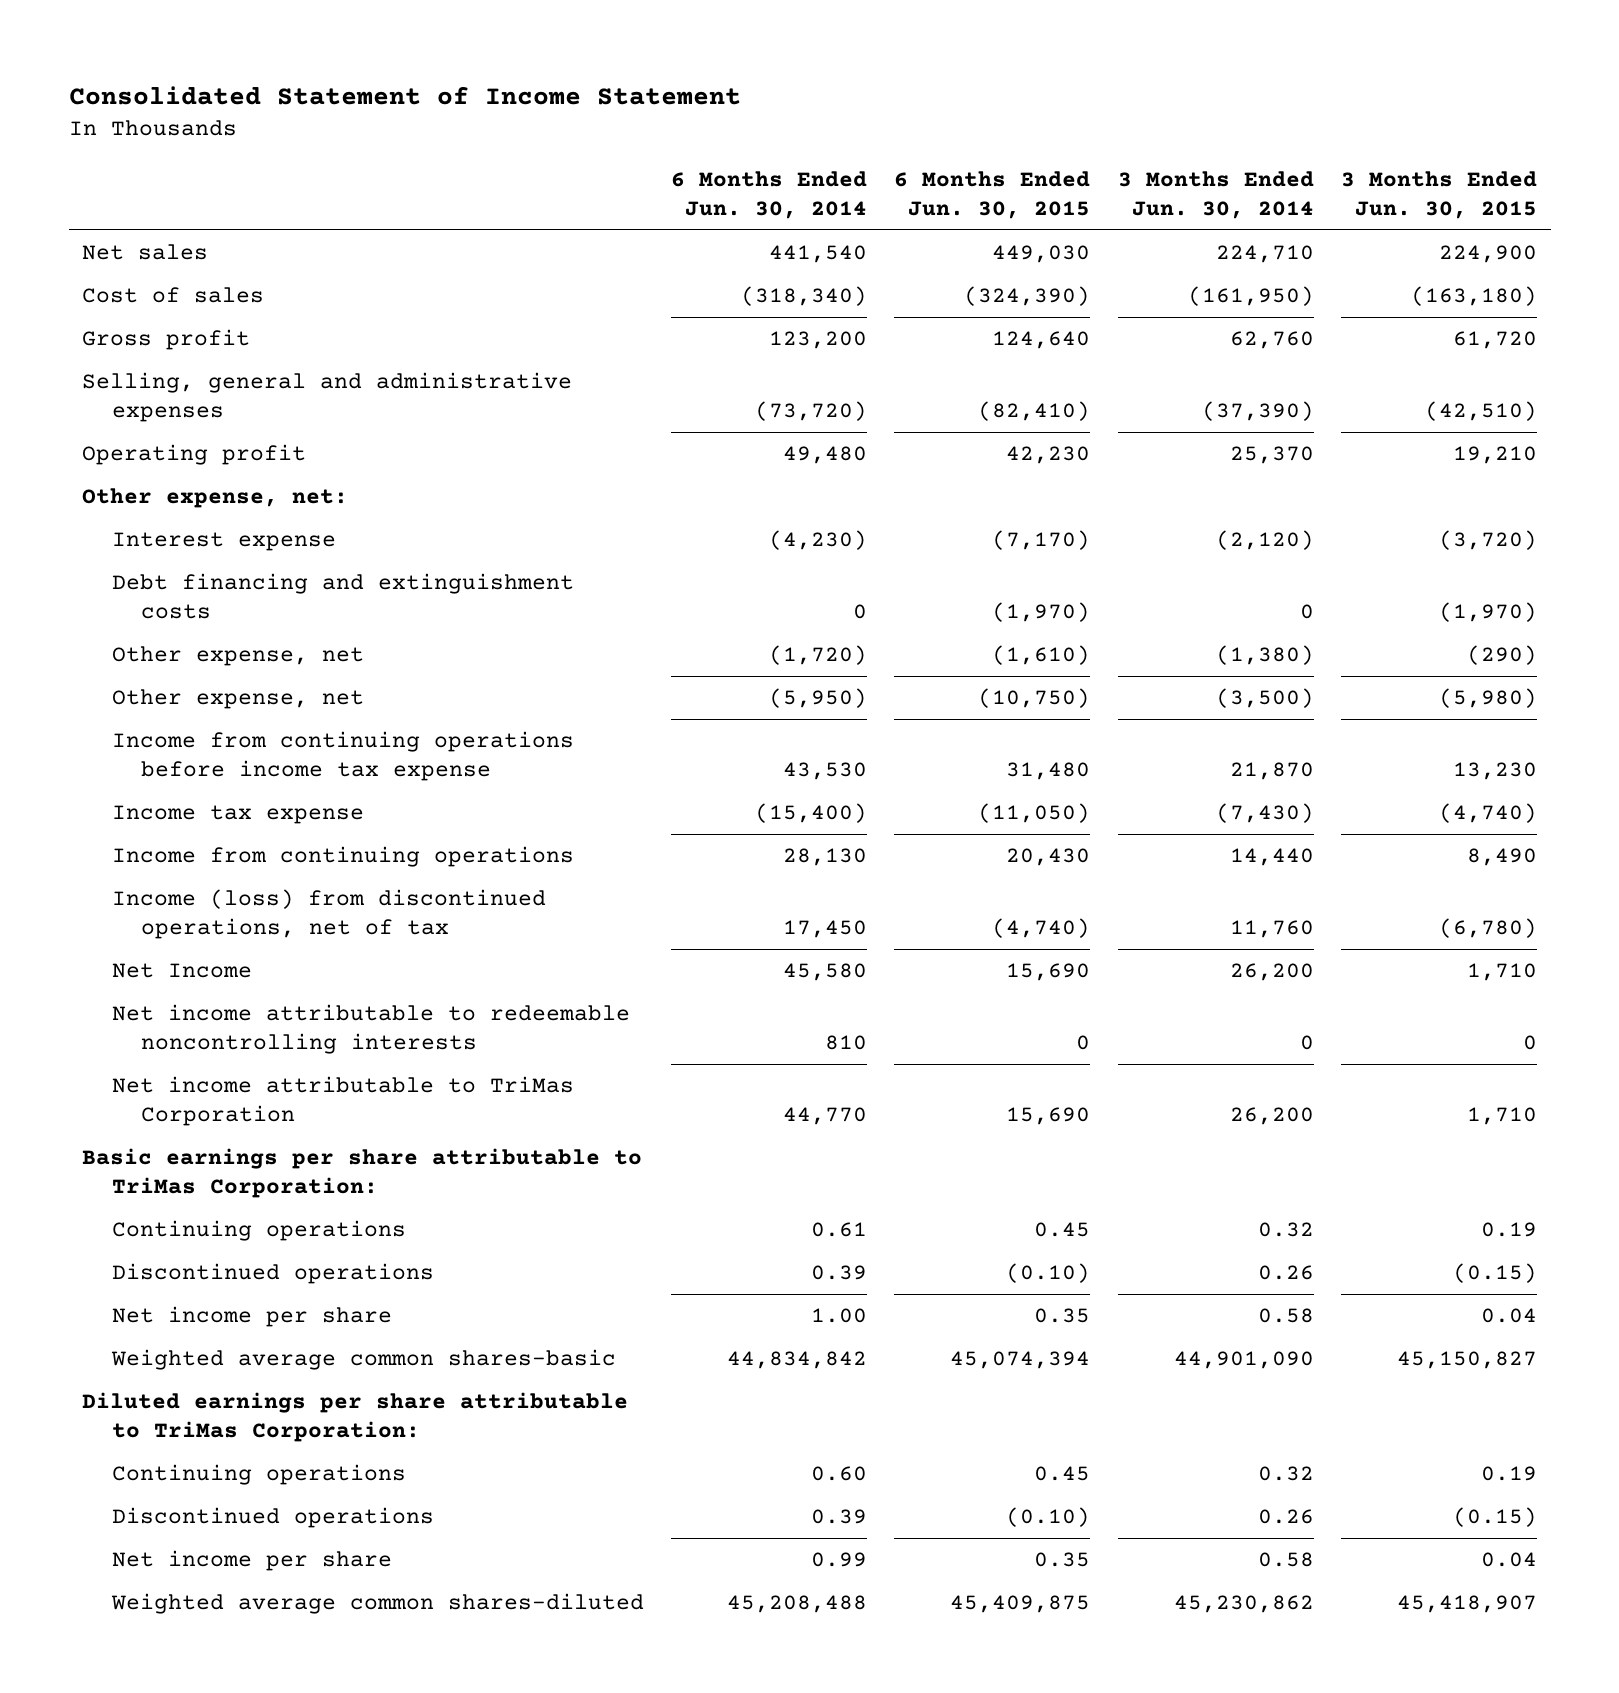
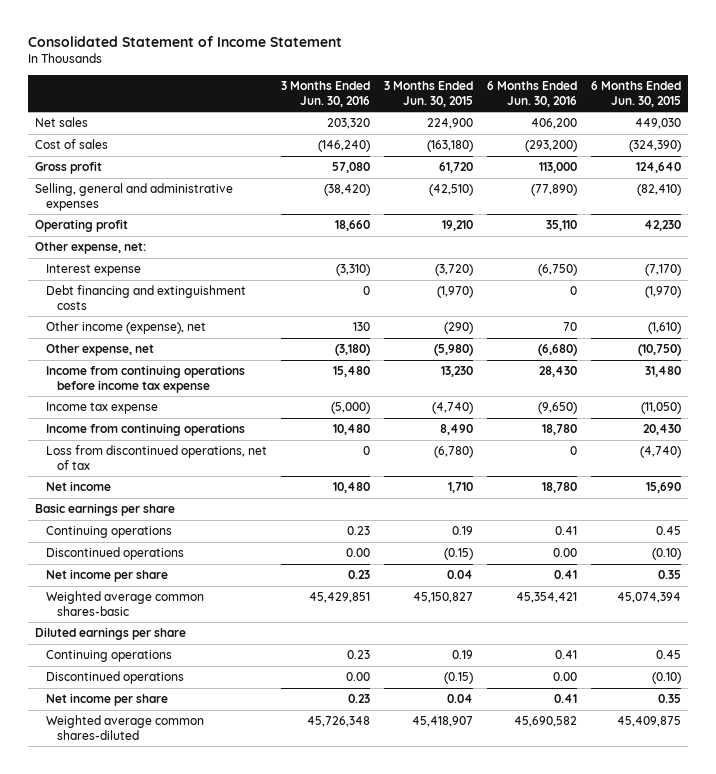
- | 6 Months Ended Jun. 30, 2014 | 6 Months Ended Jun. 30, 2015 | 3 Months Ended Jun. 30, 2014 | 3 Months Ended Jun. 30, 2015
+ | 3 Months Ended Jun. 30, 2016 | 3 Months Ended Jun. 30, 2015 | 6 Months Ended Jun. 30, 2016 | 6 Months Ended Jun. 30, 2015
- Other expense, net | (1,720) | (1,610) | (1,380) | (290)
+ Other income (expense), net | 130 | (290) | 70 | (1,610)
- Income (loss) from discontinued operations, net of tax | 17,450 | (4,740) | 11,760 | (6,780)
- Net Income | 45,580 | 15,690 | 26,200 | 1,710
- Net income attributable to redeemable noncontrolling interests | 810 | 0 | 0 | 0
- Net income attributable to TriMas Corporation | 44,770 | 15,690 | 26,200 | 1,710
- Basic earnings per share attributable to TriMas Corporation:
+ Loss from discontinued operations, net of tax | 0 | (6,780) | 0 | (4,740)
+ Net income | 10,480 | 1,710 | 18,780 | 15,690
+ Basic earnings per share
- Diluted earnings per share attributable to TriMas Corporation:
+ Diluted earnings per share

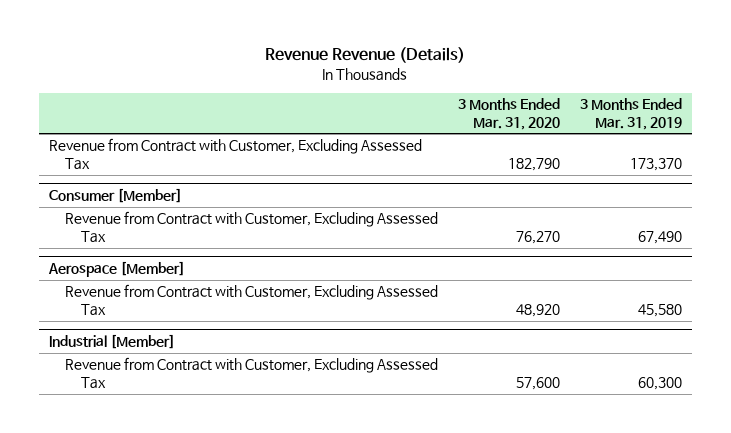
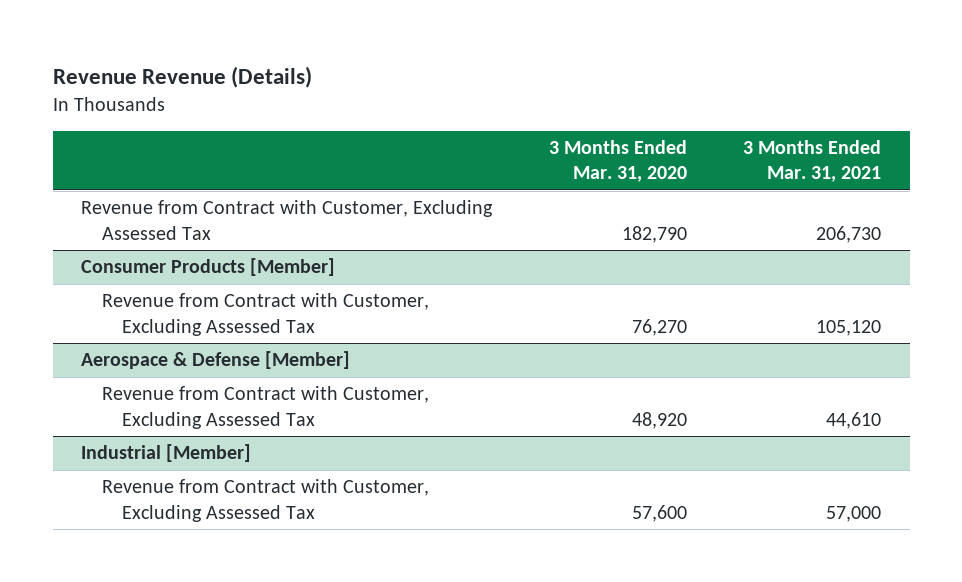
- | 3 Months Ended Mar. 31, 2020 | 3 Months Ended Mar. 31, 2019
+ | 3 Months Ended Mar. 31, 2020 | 3 Months Ended Mar. 31, 2021
- Consumer [Member]
+ Consumer Products [Member]
- Aerospace [Member]
+ Aerospace & Defense [Member]

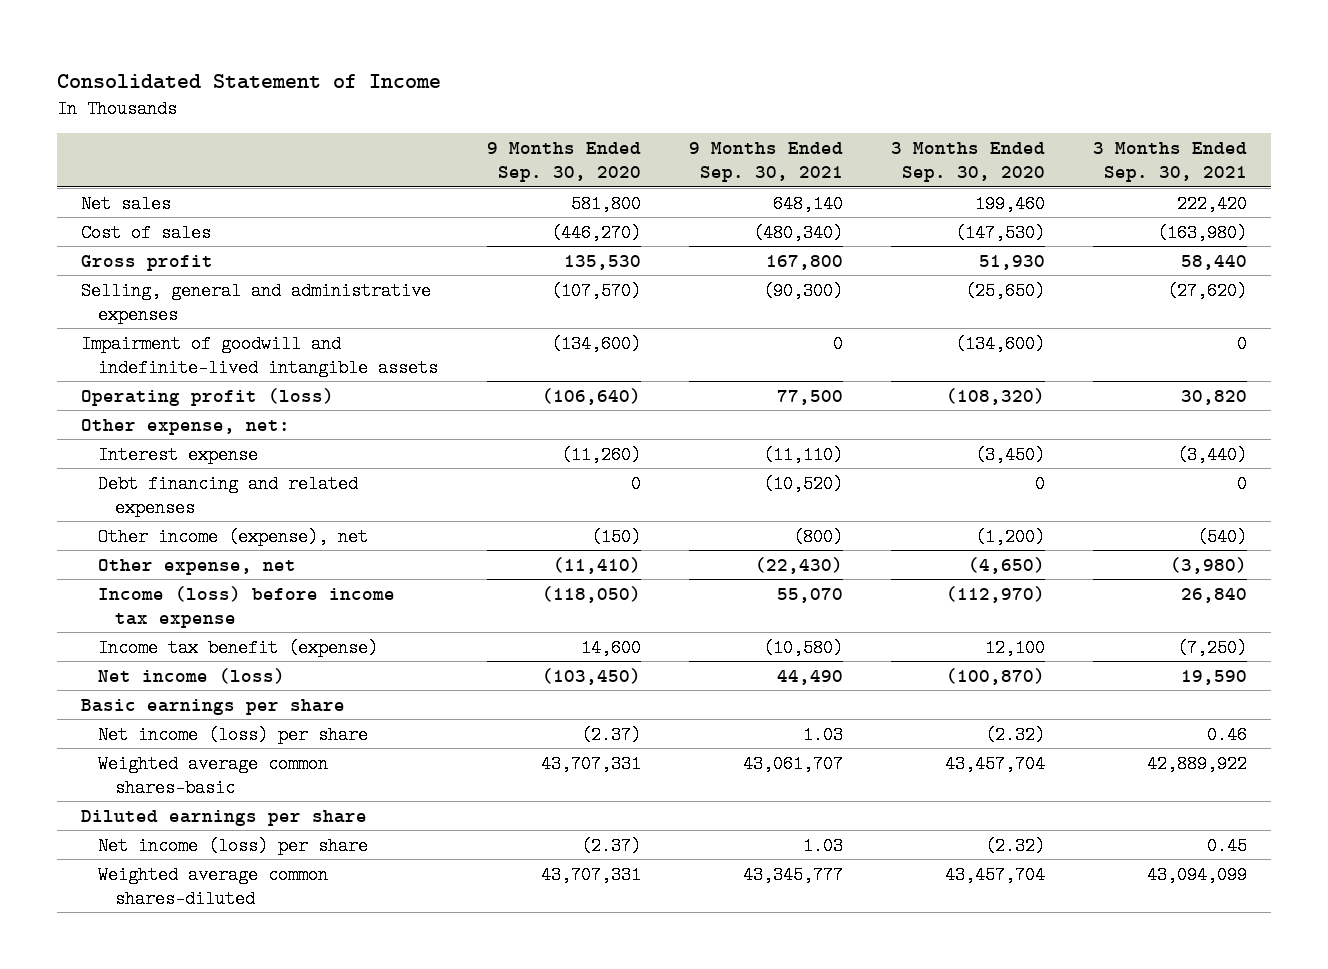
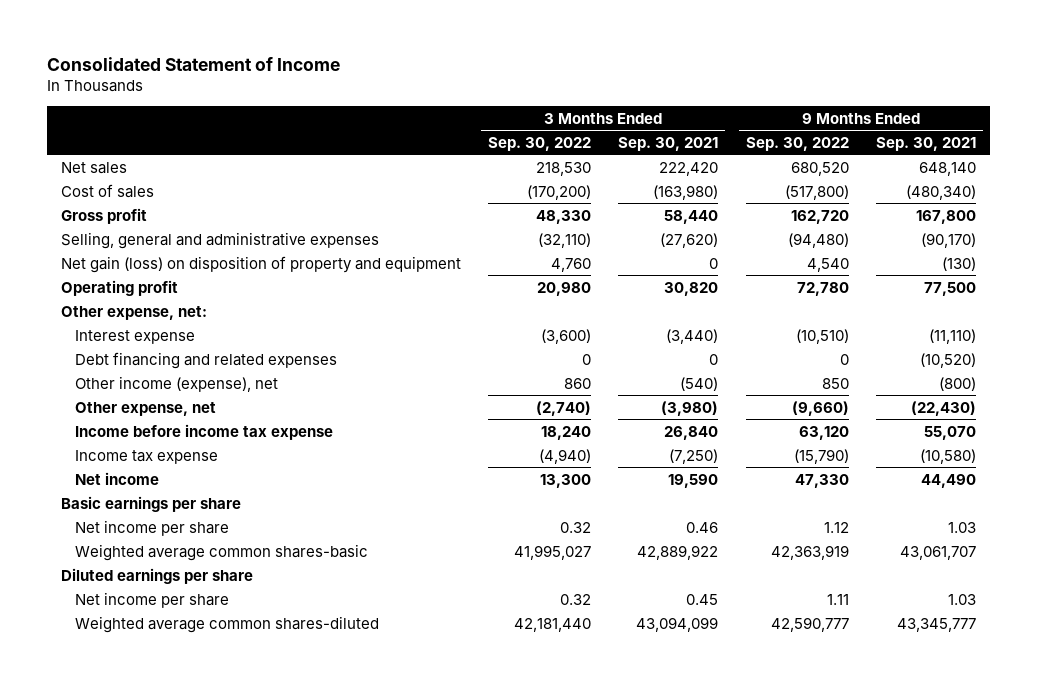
- | 9 Months Ended Sep. 30, 2020 | 9 Months Ended Sep. 30, 2021 | 3 Months Ended Sep. 30, 2020 | 3 Months Ended Sep. 30, 2021
+ | 3 Months Ended Sep. 30, 2022 | 3 Months Ended Sep. 30, 2021 | 9 Months Ended Sep. 30, 2022 | 9 Months Ended Sep. 30, 2021
- Selling, general and administrative expenses | (107,570) | (90,300) | (25,650) | (27,620)
- Impairment of goodwill and indefinite-lived intangible assets | (134,600) | 0 | (134,600) | 0
- Operating profit (loss) | (106,640) | 77,500 | (108,320) | 30,820
+ Selling, general and administrative expenses | (32,110) | (27,620) | (94,480) | (90,170)
+ Net gain (loss) on disposition of property and equipment | 4,760 | 0 | 4,540 | (130)
+ Operating profit | 20,980 | 30,820 | 72,780 | 77,500
- Income (loss) before income tax expense | (118,050) | 55,070 | (112,970) | 26,840
- Income tax benefit (expense) | 14,600 | (10,580) | 12,100 | (7,250)
- Net income (loss) | (103,450) | 44,490 | (100,870) | 19,590
+ Income before income tax expense | 18,240 | 26,840 | 63,120 | 55,070
+ Income tax expense | (4,940) | (7,250) | (15,790) | (10,580)
+ Net income | 13,300 | 19,590 | 47,330 | 44,490
- Net income (loss) per share | (2.37) | 1.03 | (2.32) | 0.46
+ Net income per share | 0.32 | 0.46 | 1.12 | 1.03
- Net income (loss) per share | (2.37) | 1.03 | (2.32) | 0.45
+ Net income per share | 0.32 | 0.45 | 1.11 | 1.03

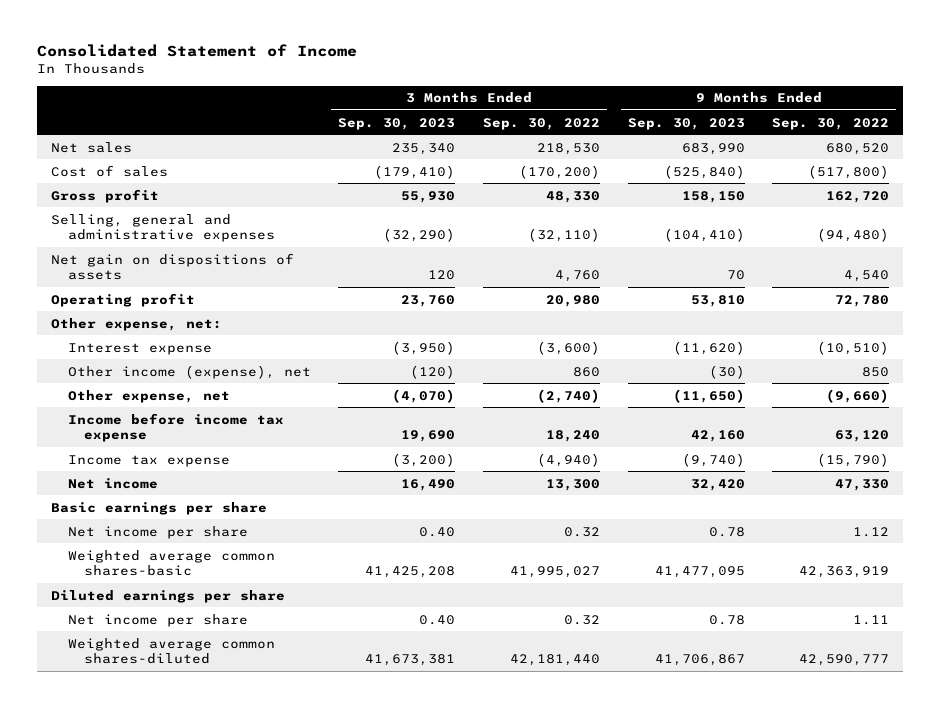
- | 3 Months Ended Sep. 30, 2022 | 3 Months Ended Sep. 30, 2021 | 9 Months Ended Sep. 30, 2022 | 9 Months Ended Sep. 30, 2021
+ | 3 Months Ended Sep. 30, 2023 | 3 Months Ended Sep. 30, 2022 | 9 Months Ended Sep. 30, 2023 | 9 Months Ended Sep. 30, 2022
- Net gain (loss) on disposition of property and equipment | 4,760 | 0 | 4,540 | (130)
+ Net gain on dispositions of assets | 120 | 4,760 | 70 | 4,540
- Debt financing and related expenses | 0 | 0 | 0 | (10,520)

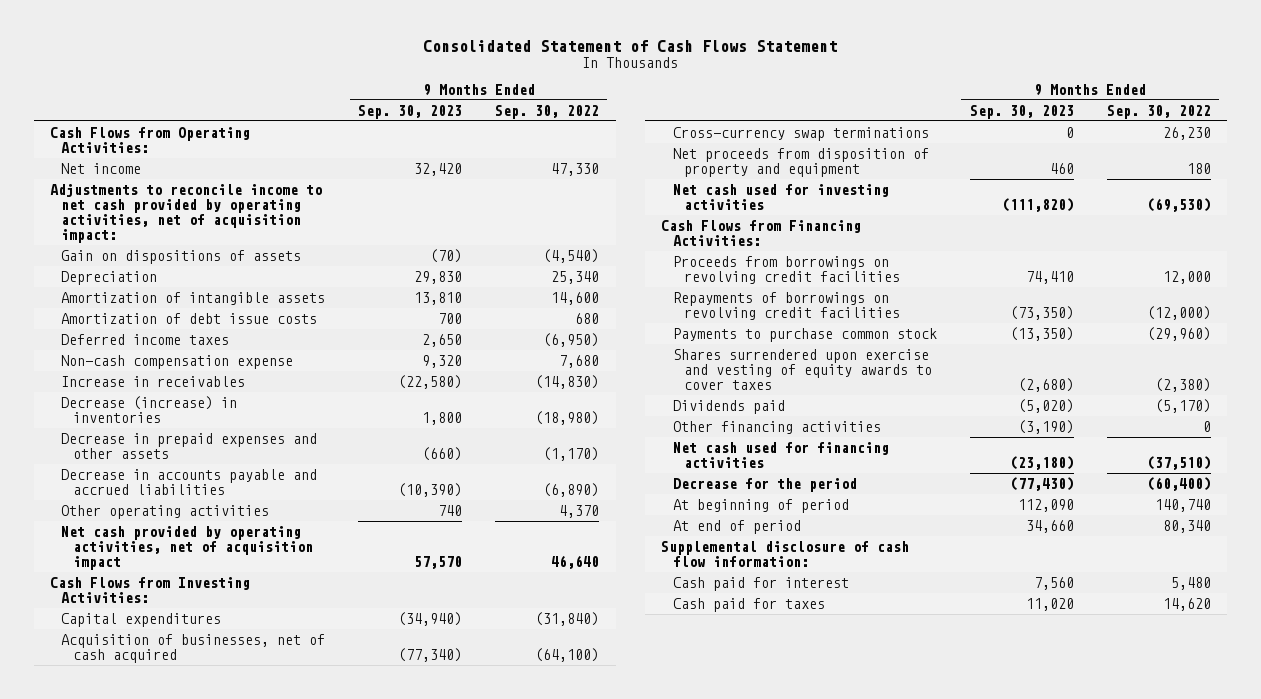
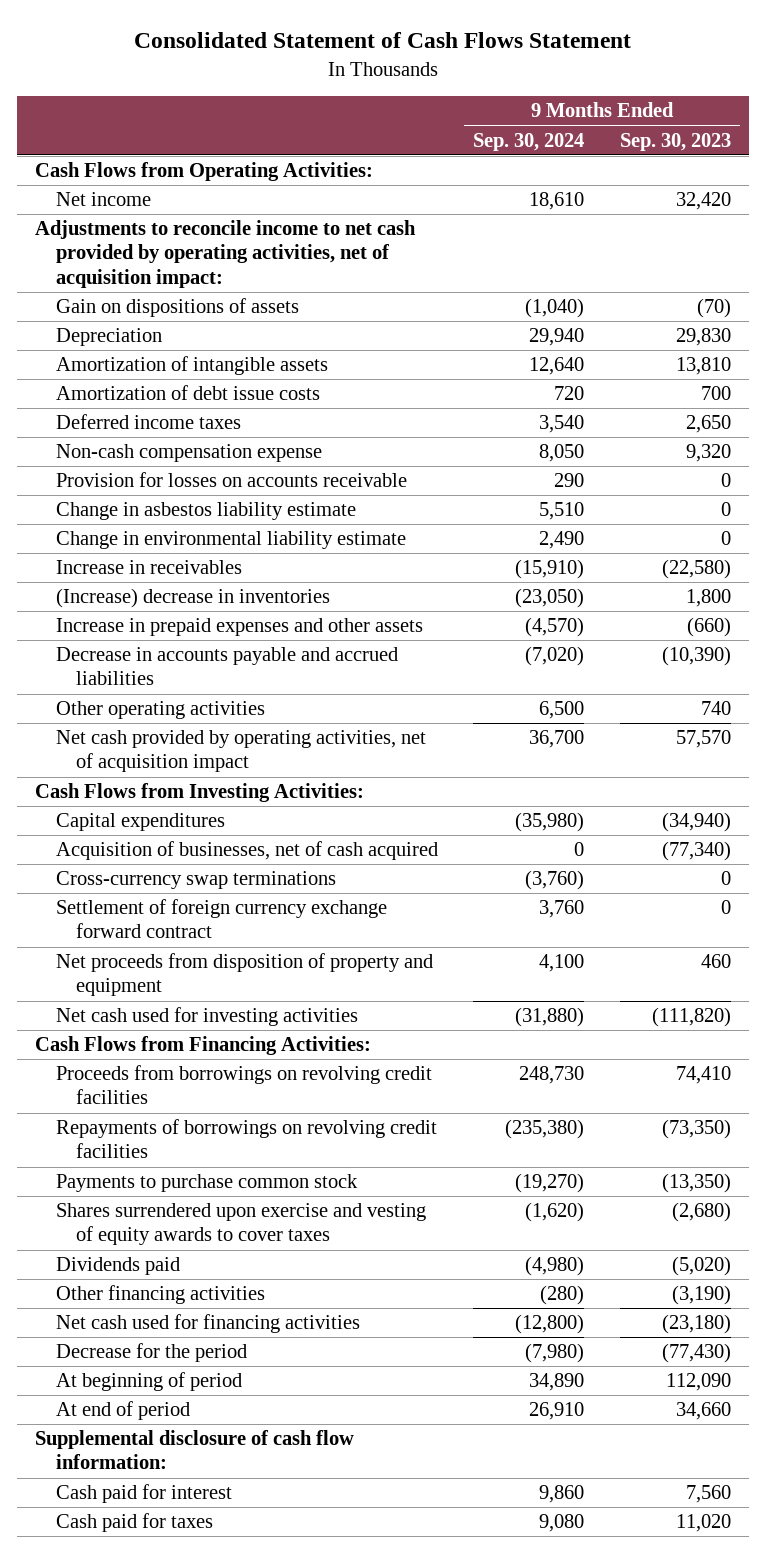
- | 9 Months Ended Sep. 30, 2023 | 9 Months Ended Sep. 30, 2022
+ | 9 Months Ended Sep. 30, 2024 | 9 Months Ended Sep. 30, 2023
+ Provision for losses on accounts receivable | 290 | 0
+ Change in asbestos liability estimate | 5,510 | 0
+ Change in environmental liability estimate | 2,490 | 0
- Decrease (increase) in inventories | 1,800 | (18,980)
- Decrease in prepaid expenses and other assets | (660) | (1,170)
+ (Increase) decrease in inventories | (23,050) | 1,800
+ Increase in prepaid expenses and other assets | (4,570) | (660)
+ Settlement of foreign currency exchange forward contract | 3,760 | 0

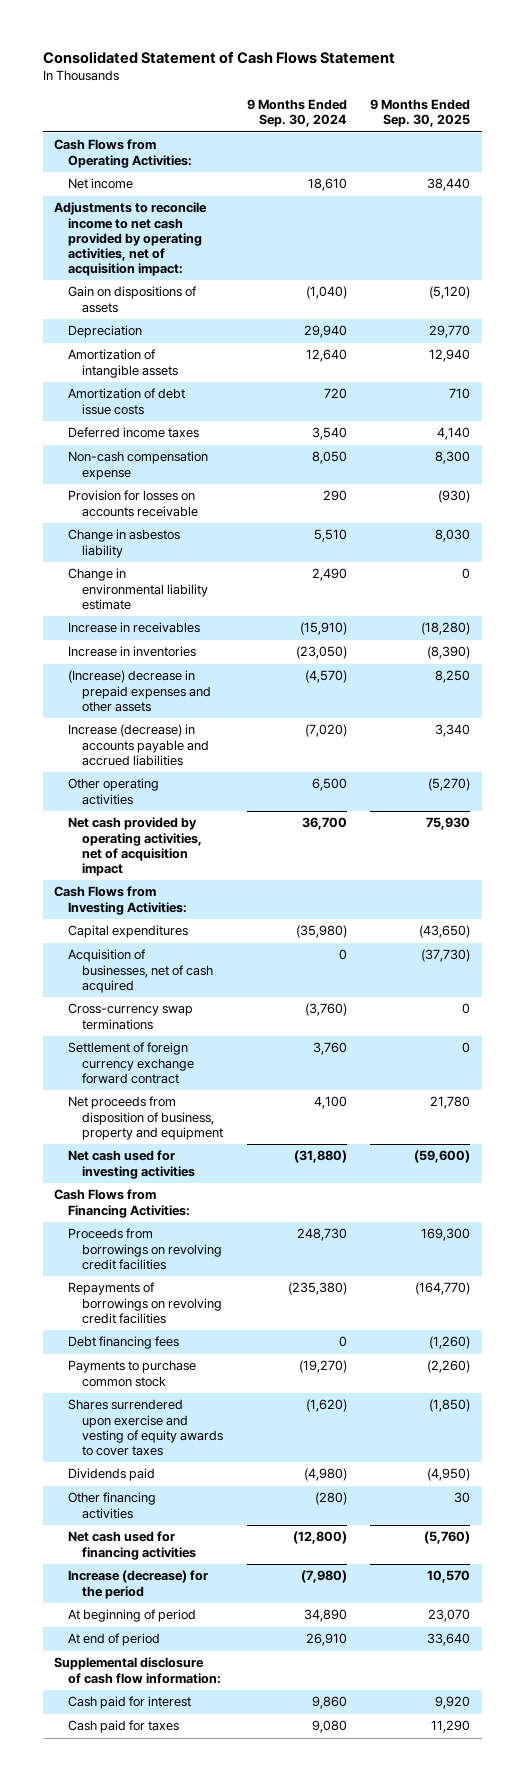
- | 9 Months Ended Sep. 30, 2024 | 9 Months Ended Sep. 30, 2023
+ | 9 Months Ended Sep. 30, 2024 | 9 Months Ended Sep. 30, 2025
- Change in asbestos liability estimate | 5,510 | 0
+ Change in asbestos liability | 5,510 | 8,030
- (Increase) decrease in inventories | (23,050) | 1,800
- Increase in prepaid expenses and other assets | (4,570) | (660)
- Decrease in accounts payable and accrued liabilities | (7,020) | (10,390)
+ Increase in inventories | (23,050) | (8,390)
+ (Increase) decrease in prepaid expenses and other assets | (4,570) | 8,250
+ Increase (decrease) in accounts payable and accrued liabilities | (7,020) | 3,340
- Net proceeds from disposition of property and equipment | 4,100 | 460
+ Net proceeds from disposition of business, property and equipment | 4,100 | 21,780
+ Debt financing fees | 0 | (1,260)
- Decrease for the period | (7,980) | (77,430)
+ Increase (decrease) for the period | (7,980) | 10,570

